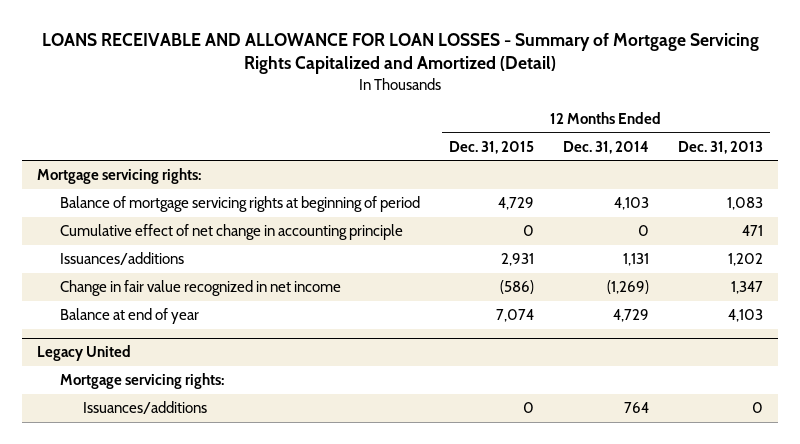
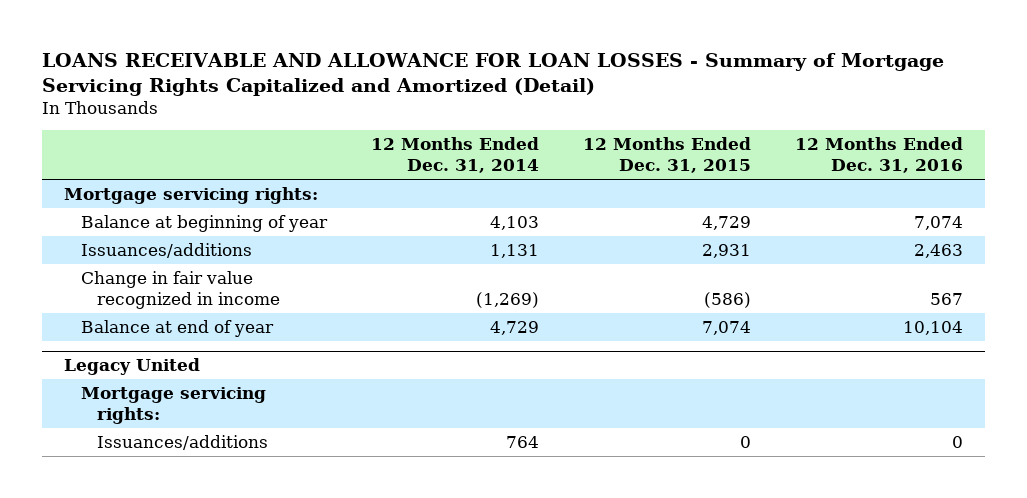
- | 12 Months Ended Dec. 31, 2015 | 12 Months Ended Dec. 31, 2014 | 12 Months Ended Dec. 31, 2013
+ | 12 Months Ended Dec. 31, 2014 | 12 Months Ended Dec. 31, 2015 | 12 Months Ended Dec. 31, 2016
- Balance of mortgage servicing rights at beginning of period | 4,729 | 4,103 | 1,083
- Cumulative effect of net change in accounting principle | 0 | 0 | 471
+ Balance at beginning of year | 4,103 | 4,729 | 7,074
- Change in fair value recognized in net income | (586) | (1,269) | 1,347
+ Change in fair value recognized in income | (1,269) | (586) | 567

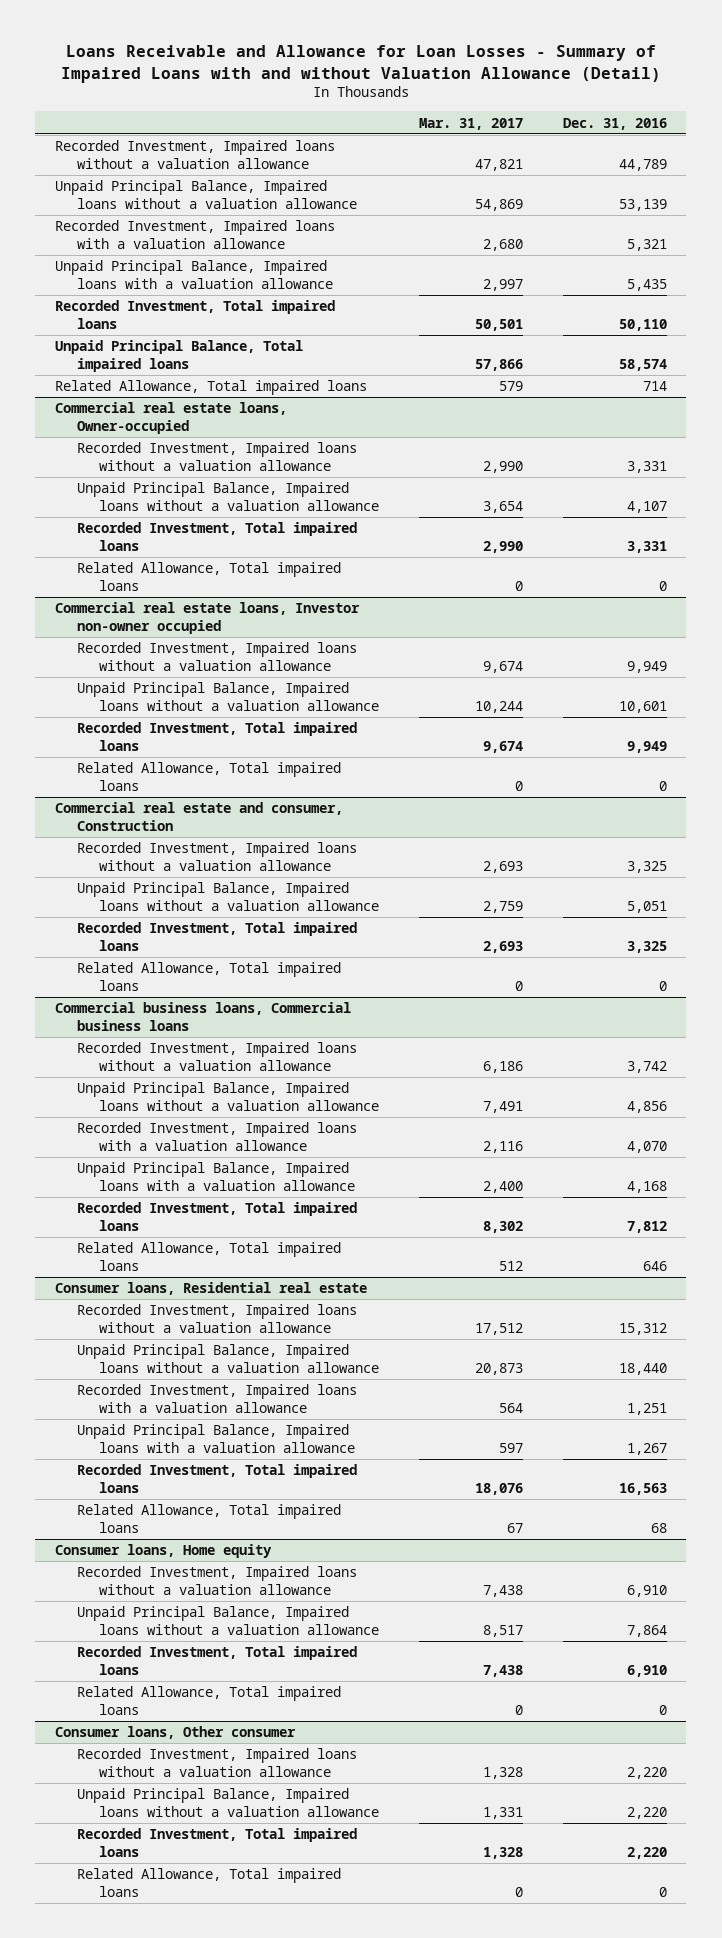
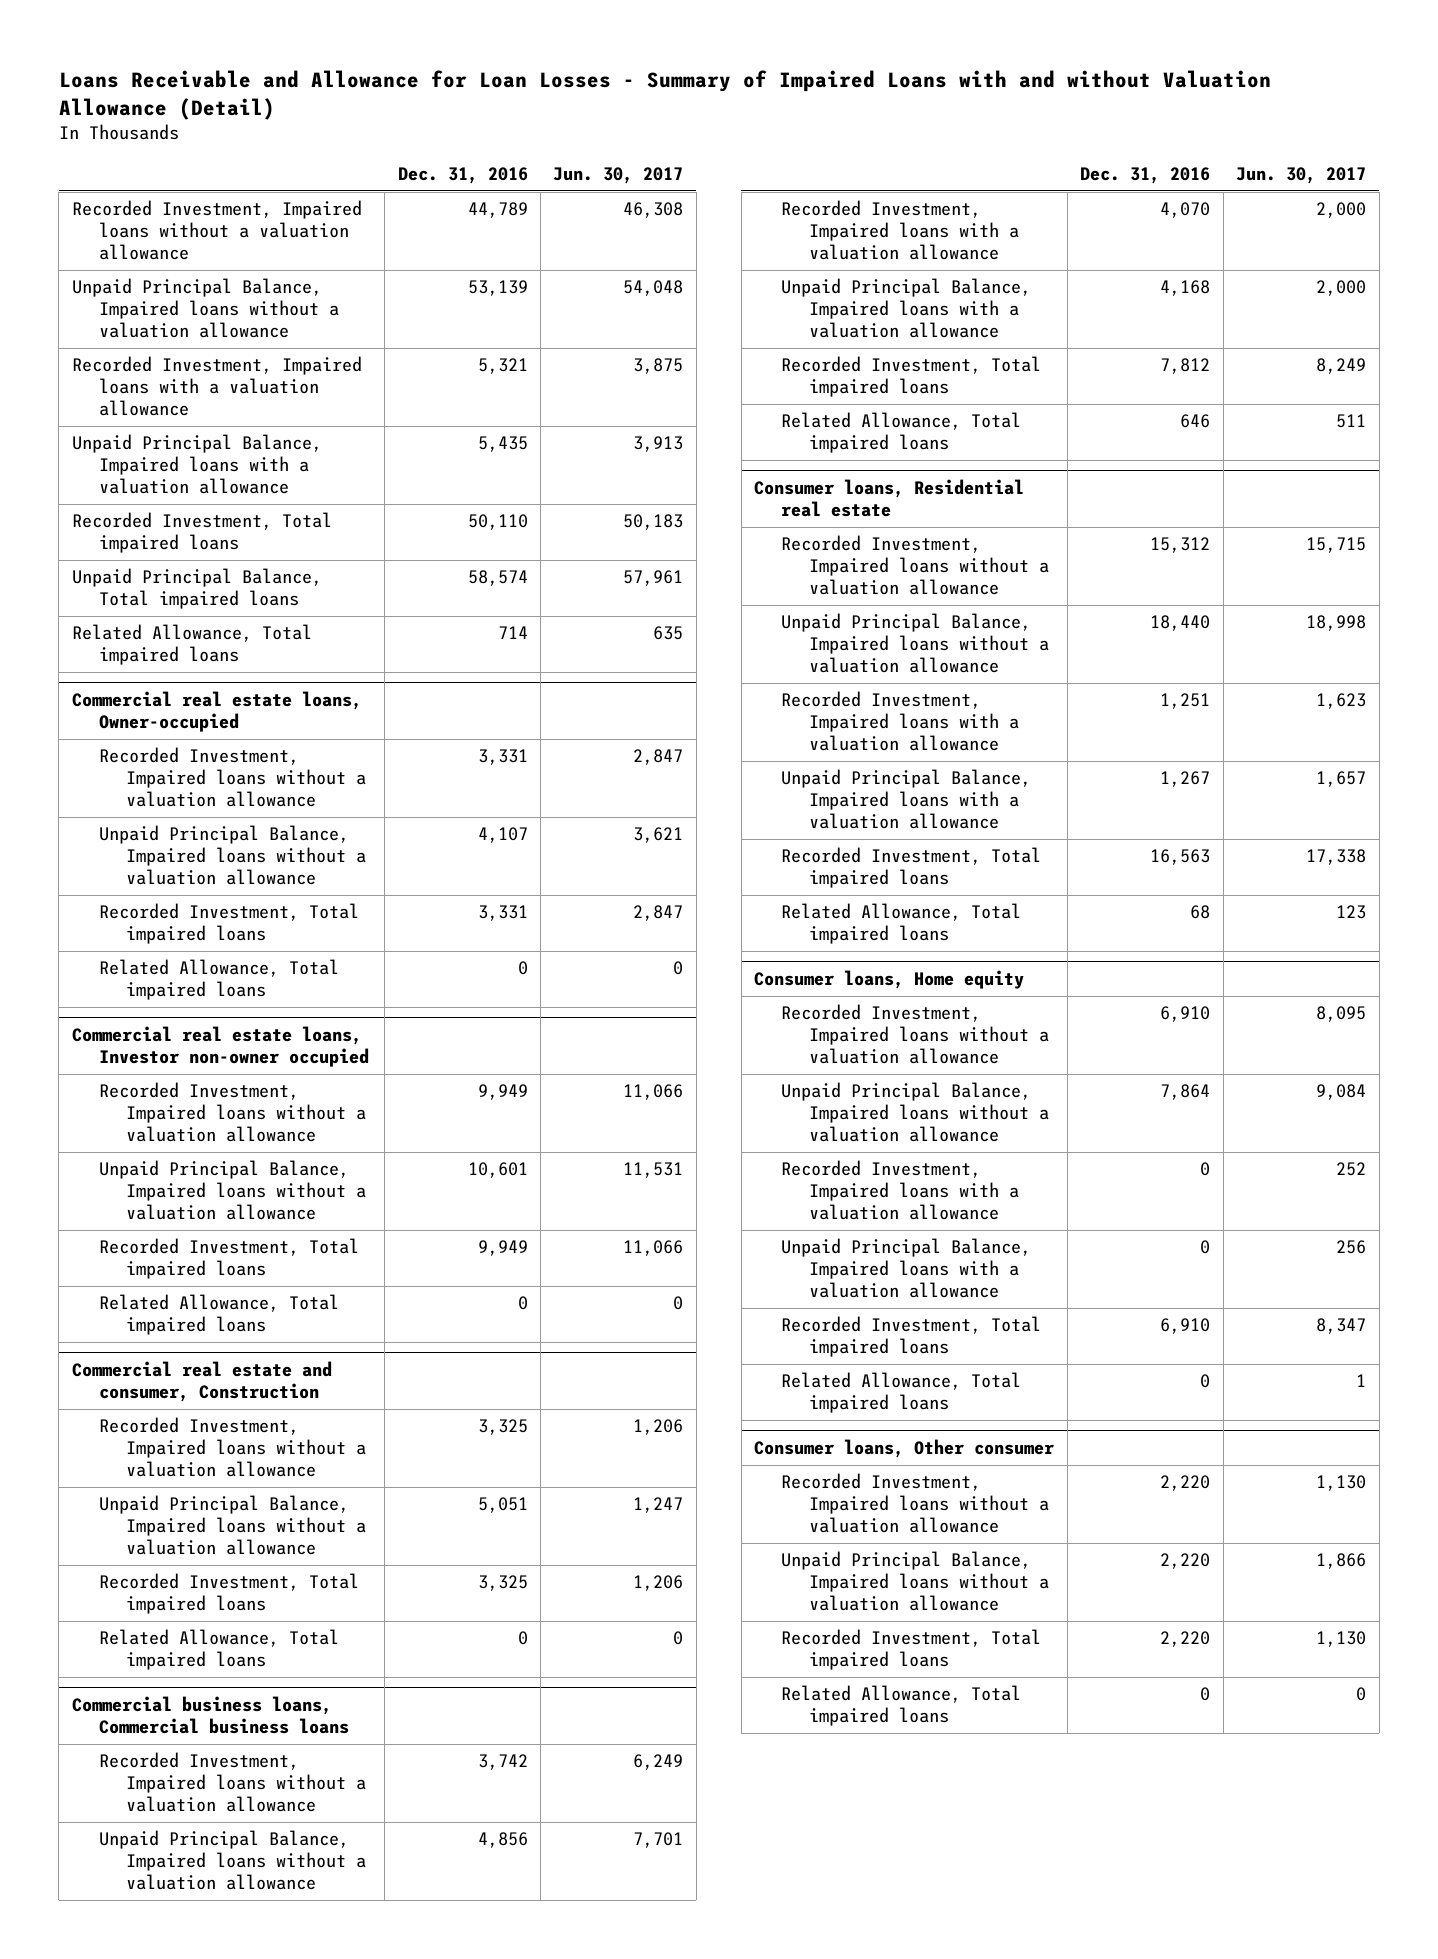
- | Mar. 31, 2017 | Dec. 31, 2016
+ | Dec. 31, 2016 | Jun. 30, 2017
@ Consumer loans, Home equity
+ Recorded Investment, Impaired loans with a valuation allowance | 0 | 252
+ Unpaid Principal Balance, Impaired loans with a valuation allowance | 0 | 256

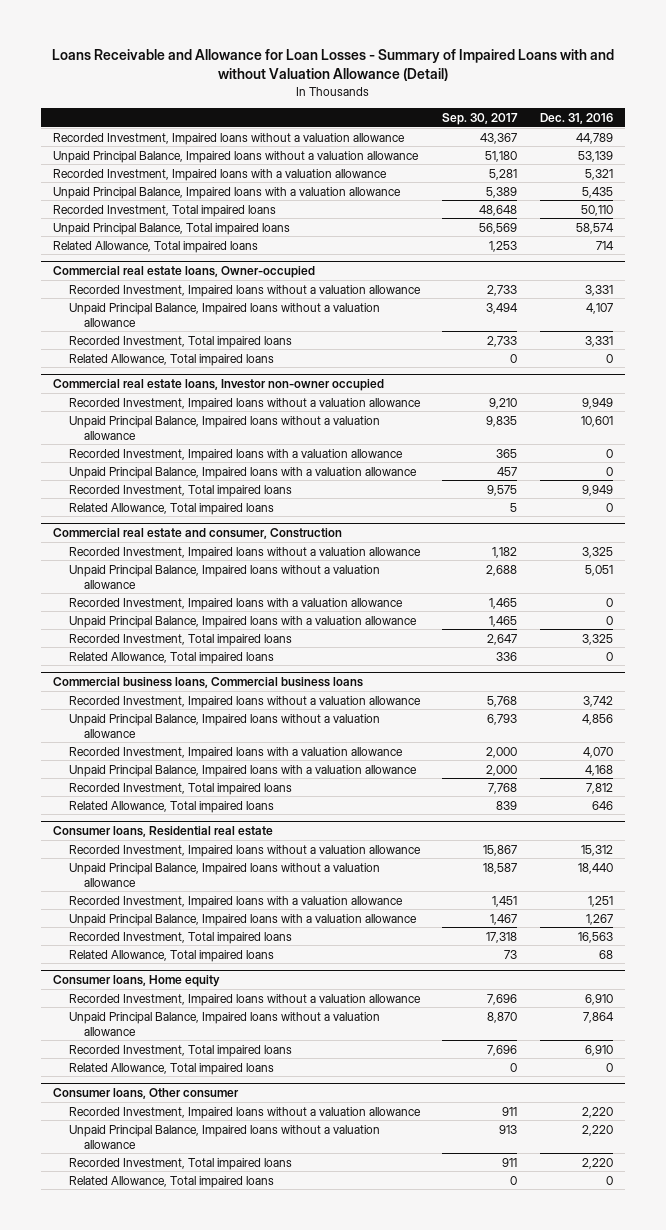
- | Dec. 31, 2016 | Jun. 30, 2017
+ | Sep. 30, 2017 | Dec. 31, 2016
@ Commercial real estate loans, Investor non-owner occupied
+ Recorded Investment, Impaired loans with a valuation allowance | 365 | 0
+ Unpaid Principal Balance, Impaired loans with a valuation allowance | 457 | 0
@ Commercial real estate and consumer, Construction
+ Recorded Investment, Impaired loans with a valuation allowance | 1,465 | 0
+ Unpaid Principal Balance, Impaired loans with a valuation allowance | 1,465 | 0
@ Consumer loans, Home equity
- Recorded Investment, Impaired loans with a valuation allowance | 0 | 252
- Unpaid Principal Balance, Impaired loans with a valuation allowance | 0 | 256

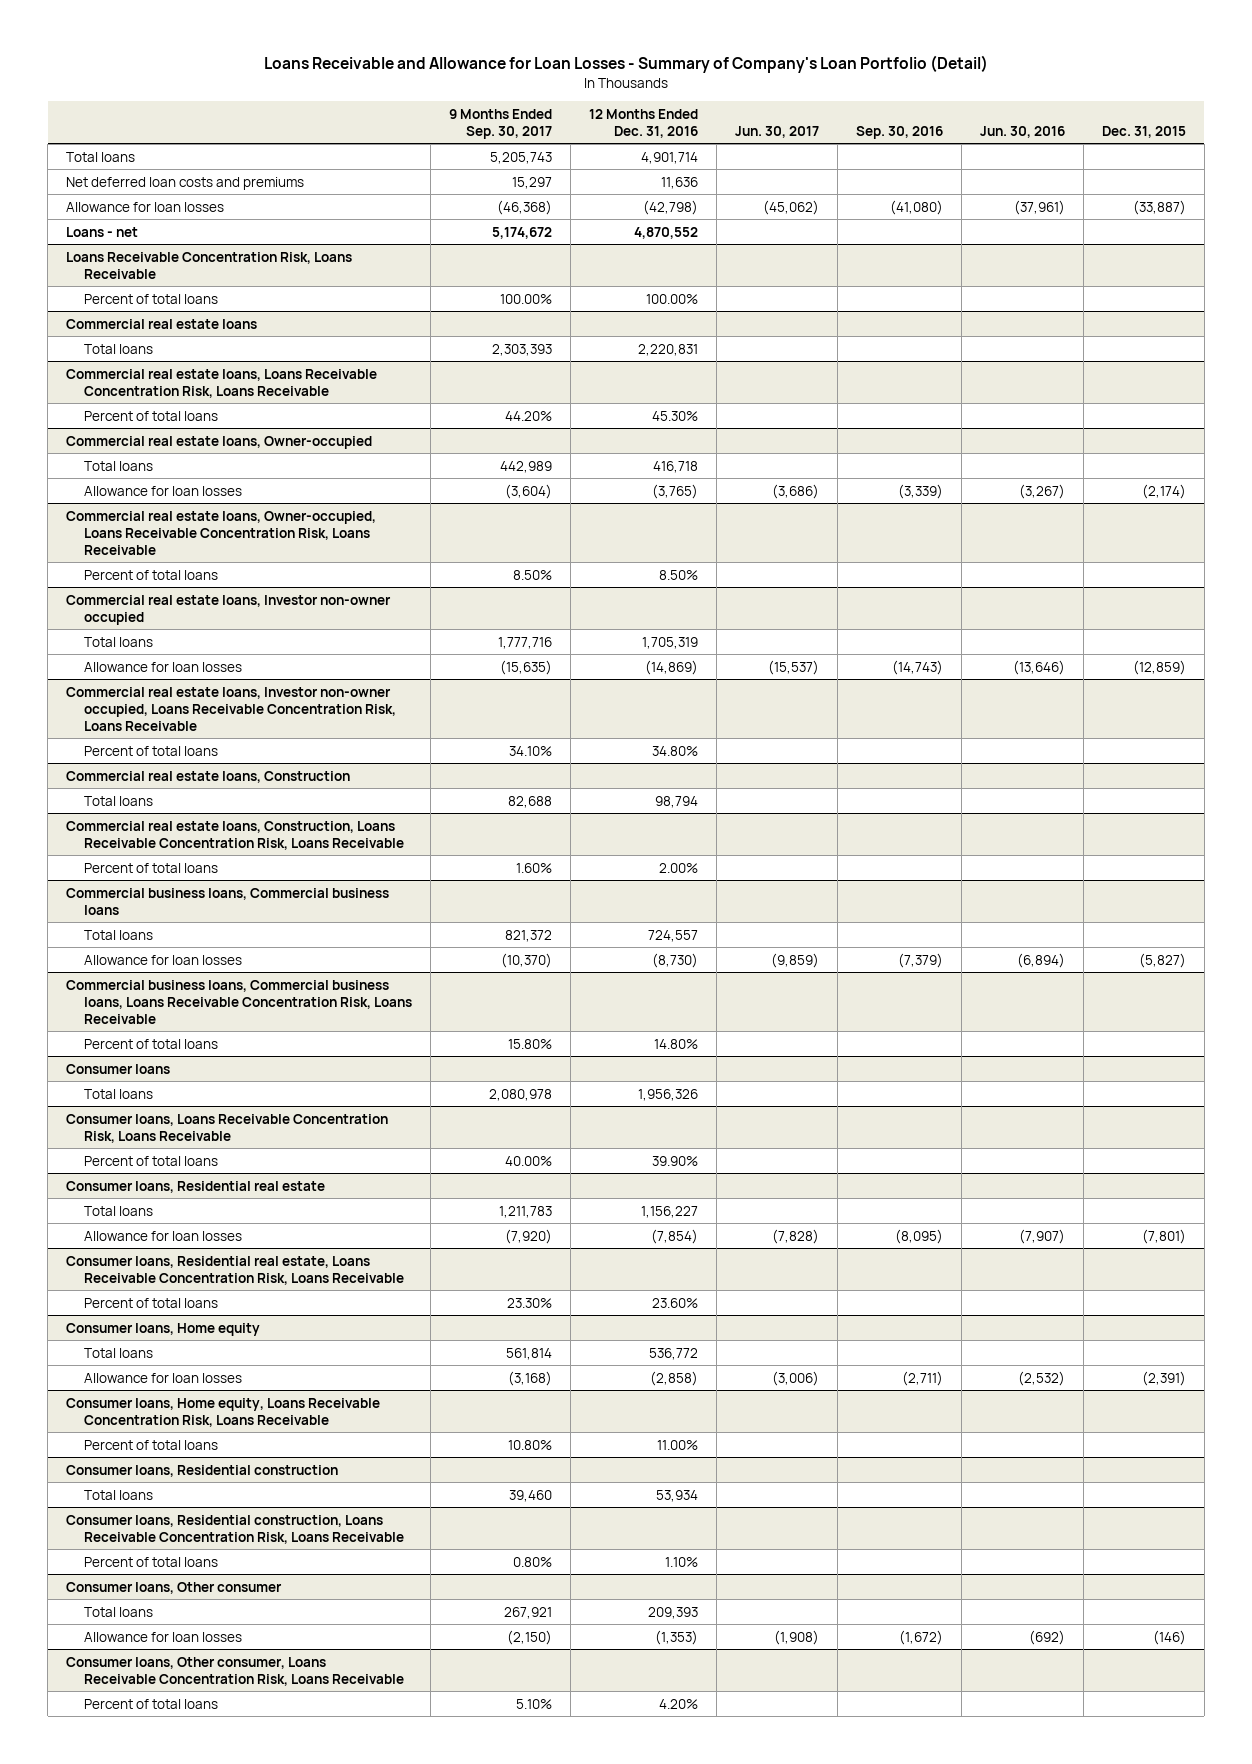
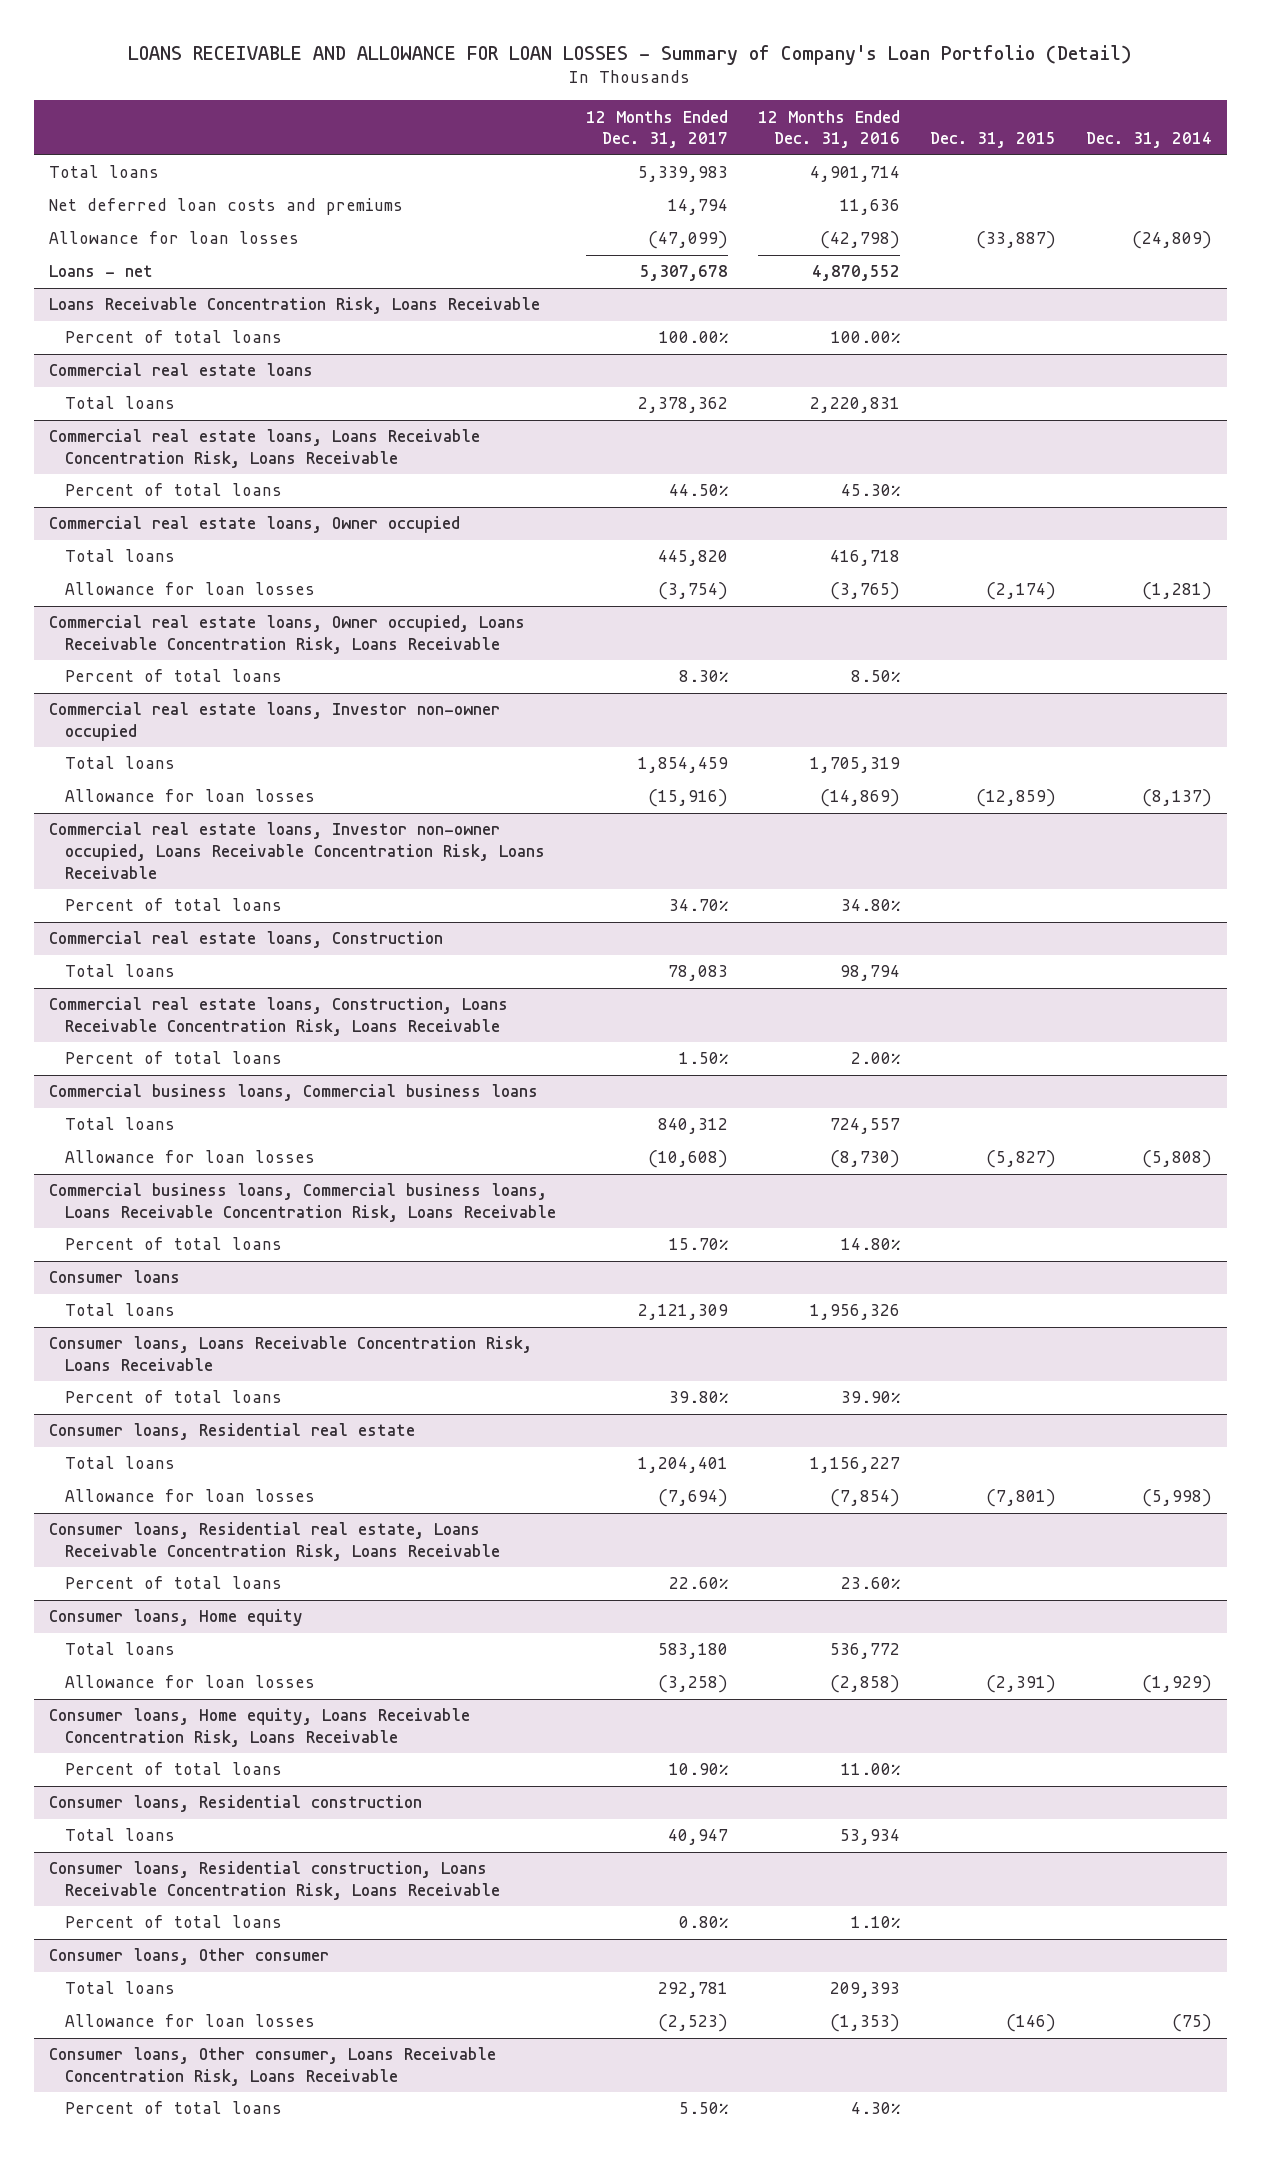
- Loans Receivable and Allowance for Loan Losses - Summary of Company's Loan Portfolio (Detail)
+ LOANS RECEIVABLE AND ALLOWANCE FOR LOAN LOSSES - Summary of Company's Loan Portfolio (Detail)
- | 9 Months Ended Sep. 30, 2017 | 12 Months Ended Dec. 31, 2016 | Jun. 30, 2017 | Sep. 30, 2016 | Jun. 30, 2016 | Dec. 31, 2015
+ | 12 Months Ended Dec. 31, 2017 | 12 Months Ended Dec. 31, 2016 | Dec. 31, 2015 | Dec. 31, 2014
- Commercial real estate loans, Owner-occupied
+ Commercial real estate loans, Owner occupied
- Commercial real estate loans, Owner-occupied, Loans Receivable Concentration Risk, Loans Receivable
+ Commercial real estate loans, Owner occupied, Loans Receivable Concentration Risk, Loans Receivable
@ Consumer loans, Other consumer, Loans Receivable Concentration Risk, Loans Receivable
- Percent of total loans | 5.10% | 4.20% | | | |
+ Percent of total loans | 5.50% | 4.30% | |

